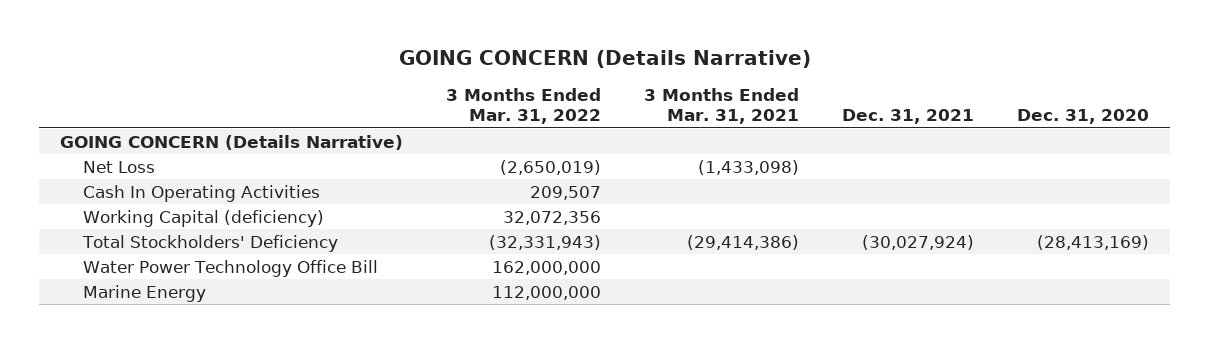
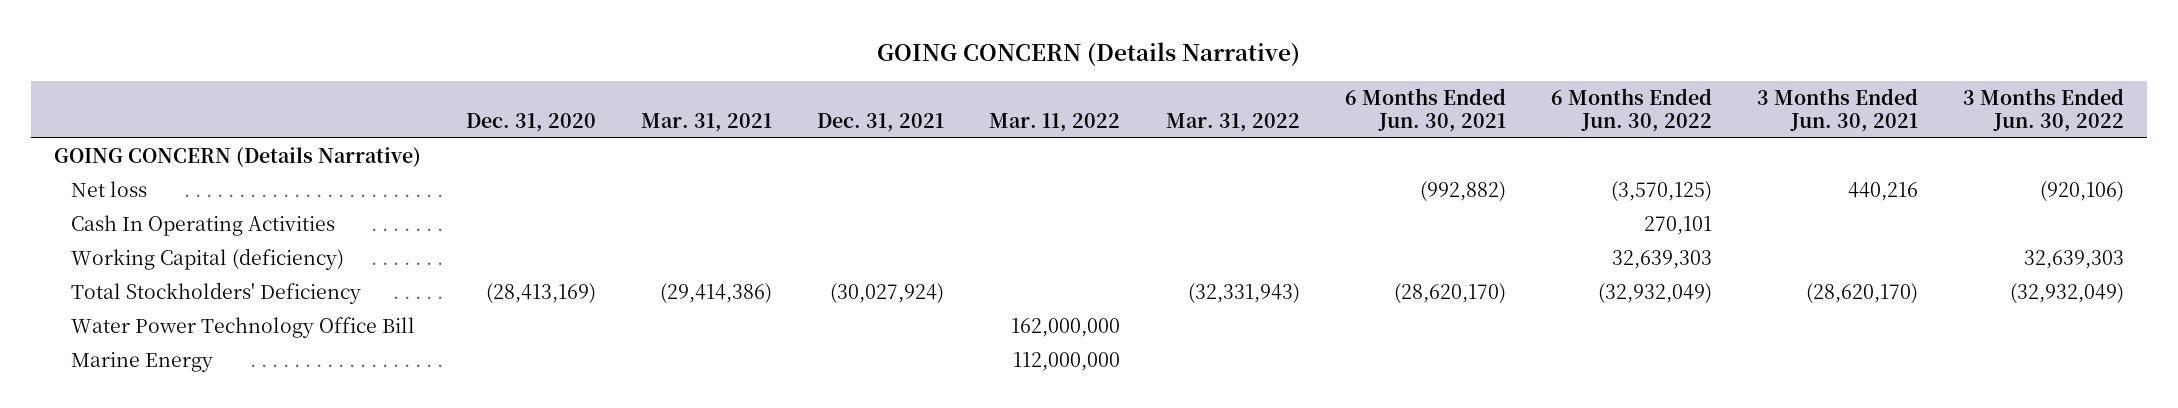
- | 3 Months Ended Mar. 31, 2022 | 3 Months Ended Mar. 31, 2021 | Dec. 31, 2021 | Dec. 31, 2020
+ | Dec. 31, 2020 | Mar. 31, 2021 | Dec. 31, 2021 | Mar. 11, 2022 | Mar. 31, 2022 | 6 Months Ended Jun. 30, 2021 | 6 Months Ended Jun. 30, 2022 | 3 Months Ended Jun. 30, 2021 | 3 Months Ended Jun. 30, 2022
- Net Loss | (2,650,019) | (1,433,098) | |
+ Net loss | | | | | | (992,882) | (3,570,125) | 440,216 | (920,106)

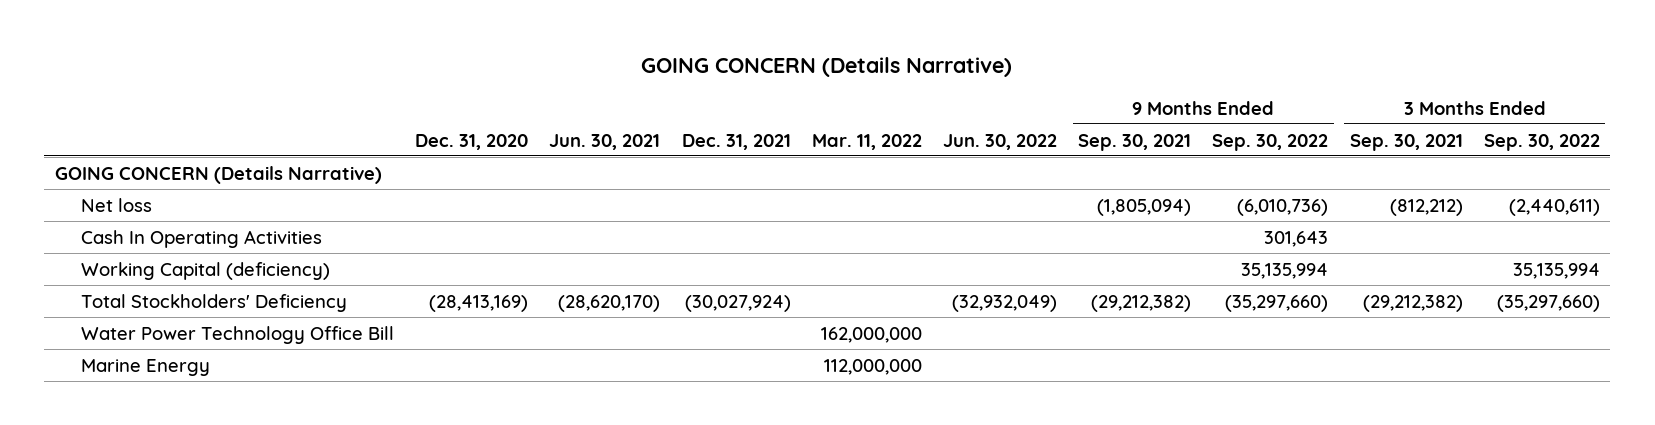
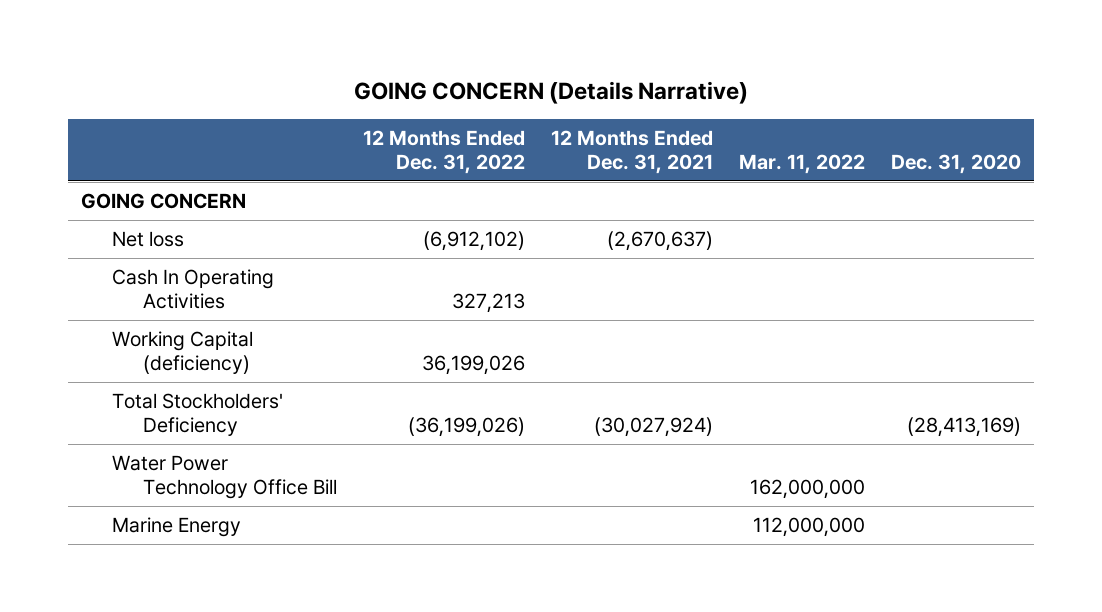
- | Dec. 31, 2020 | Jun. 30, 2021 | Dec. 31, 2021 | Mar. 11, 2022 | Jun. 30, 2022 | 9 Months Ended Sep. 30, 2021 | 9 Months Ended Sep. 30, 2022 | 3 Months Ended Sep. 30, 2021 | 3 Months Ended Sep. 30, 2022
+ | 12 Months Ended Dec. 31, 2022 | 12 Months Ended Dec. 31, 2021 | Mar. 11, 2022 | Dec. 31, 2020
- GOING CONCERN (Details Narrative)
+ GOING CONCERN

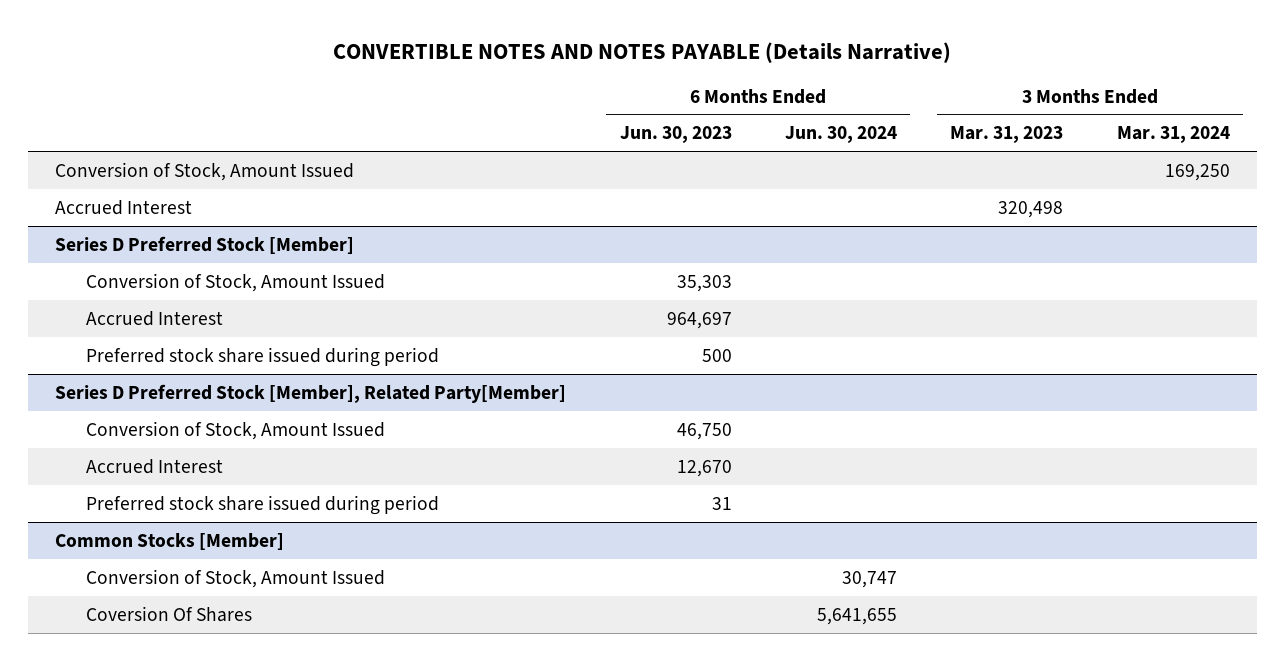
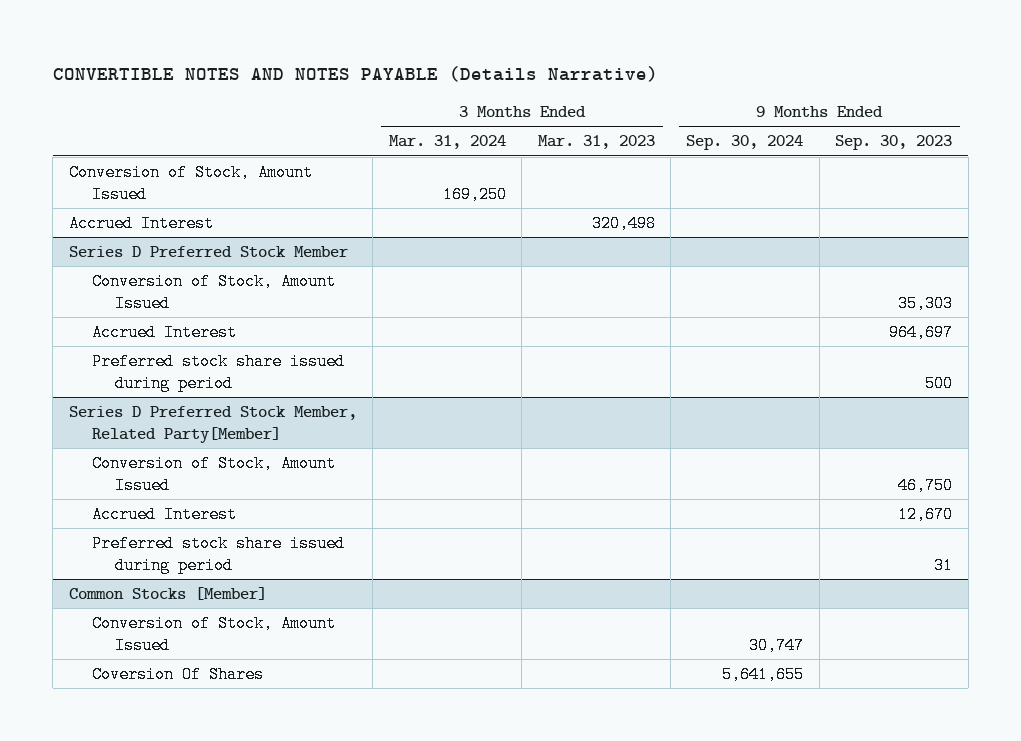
- | 6 Months Ended Jun. 30, 2023 | 6 Months Ended Jun. 30, 2024 | 3 Months Ended Mar. 31, 2023 | 3 Months Ended Mar. 31, 2024
+ | 3 Months Ended Mar. 31, 2024 | 3 Months Ended Mar. 31, 2023 | 9 Months Ended Sep. 30, 2024 | 9 Months Ended Sep. 30, 2023
- Series D Preferred Stock [Member]
+ Series D Preferred Stock Member
- Series D Preferred Stock [Member], Related Party[Member]
+ Series D Preferred Stock Member, Related Party[Member]

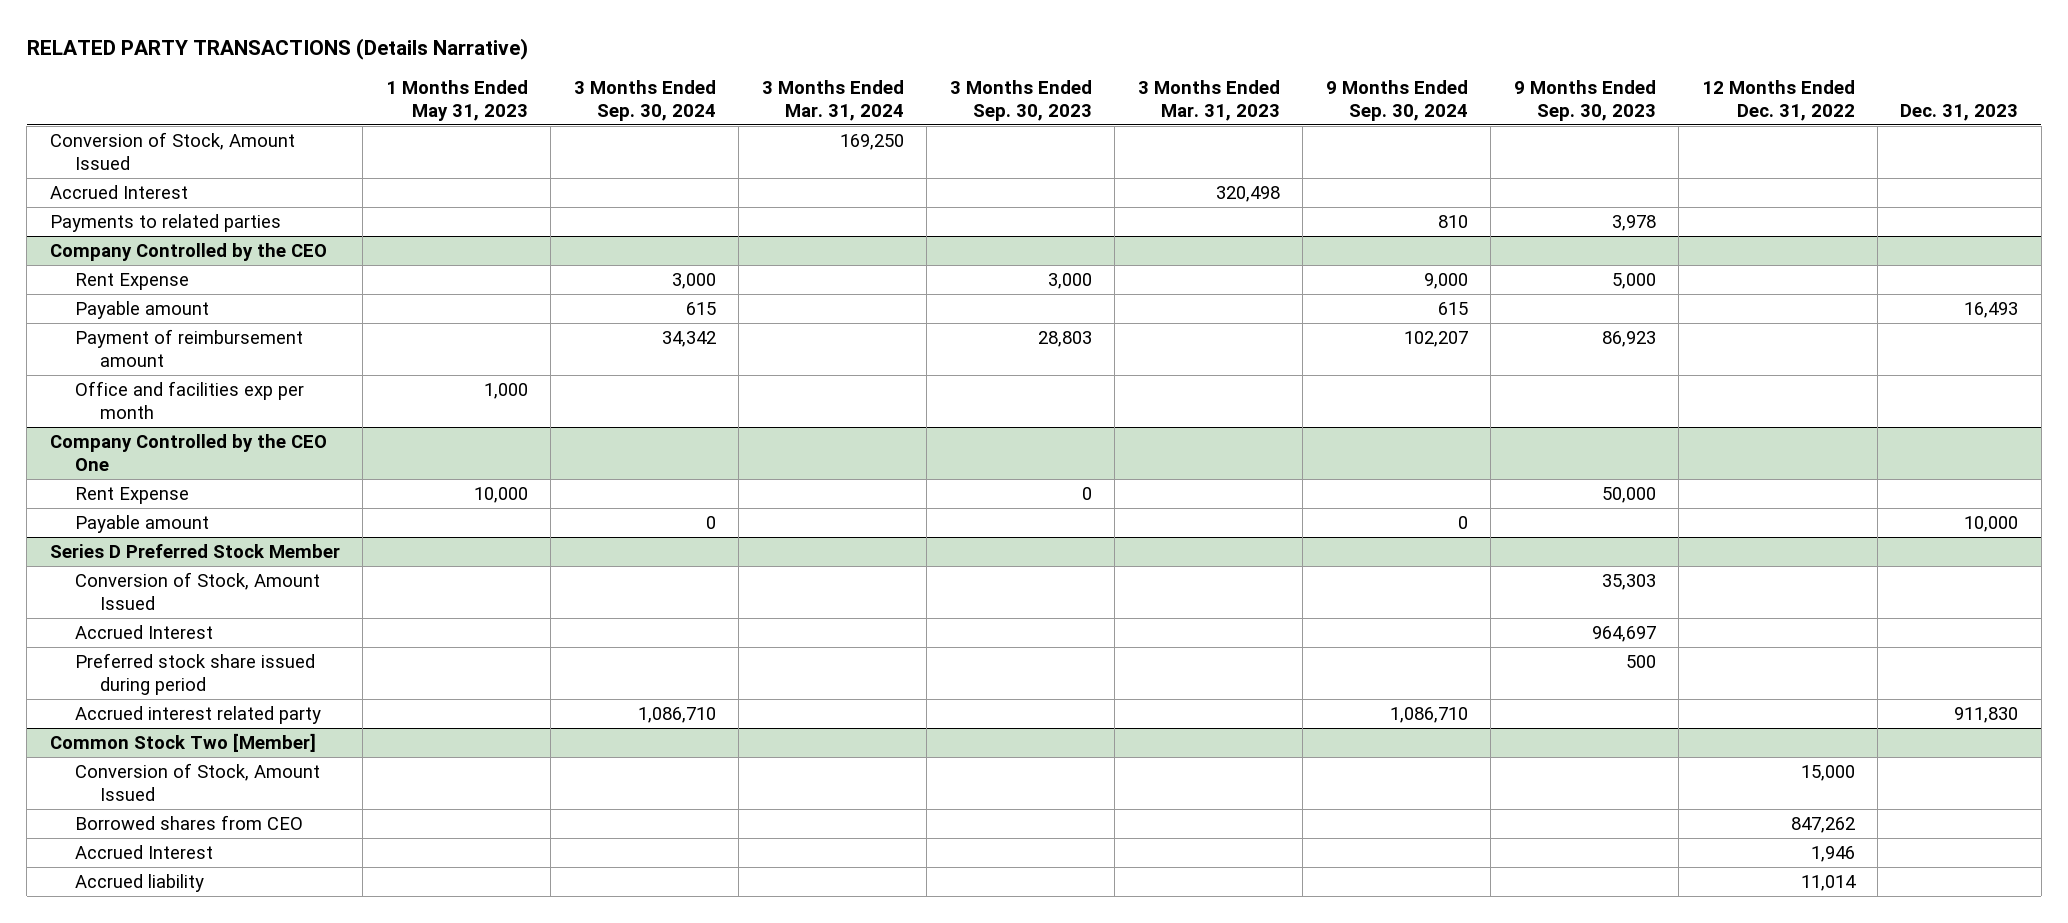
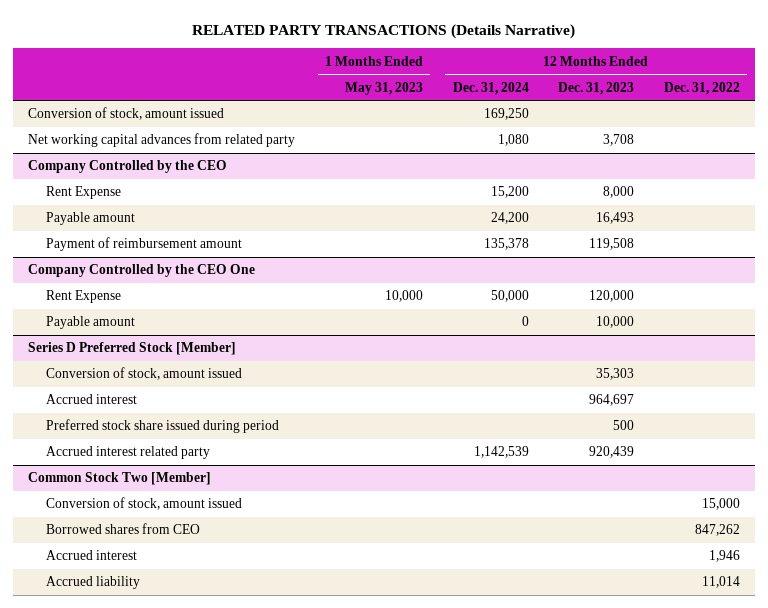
- | 1 Months Ended May 31, 2023 | 3 Months Ended Sep. 30, 2024 | 3 Months Ended Mar. 31, 2024 | 3 Months Ended Sep. 30, 2023 | 3 Months Ended Mar. 31, 2023 | 9 Months Ended Sep. 30, 2024 | 9 Months Ended Sep. 30, 2023 | 12 Months Ended Dec. 31, 2022 | Dec. 31, 2023
+ | 1 Months Ended May 31, 2023 | 12 Months Ended Dec. 31, 2024 | 12 Months Ended Dec. 31, 2023 | 12 Months Ended Dec. 31, 2022
- Conversion of Stock, Amount Issued | | | 169,250 | | | | | |
- Accrued Interest | | | | | 320,498 | | | |
- Payments to related parties | | | | | | 810 | 3,978 | |
+ Conversion of stock, amount issued | | 169,250 | |
+ Net working capital advances from related party | | 1,080 | 3,708 |
@ Company Controlled by the CEO
- Office and facilities exp per month | 1,000 | | | | | | | |
- Series D Preferred Stock Member
- Conversion of Stock, Amount Issued | | | | | | | 35,303 | |
- Accrued Interest | | | | | | | 964,697 | |
+ Series D Preferred Stock [Member]
+ Conversion of stock, amount issued | | | 35,303 |
+ Accrued interest | | | 964,697 |
@ Common Stock Two [Member]
- Conversion of Stock, Amount Issued | | | | | | | | 15,000 |
+ Conversion of stock, amount issued | | | | 15,000
- Accrued Interest | | | | | | | | 1,946 |
+ Accrued interest | | | | 1,946

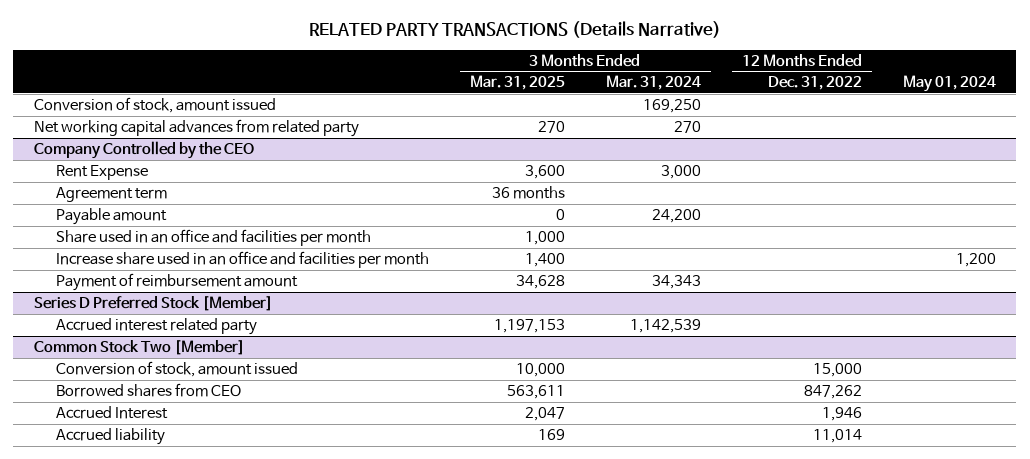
- | 1 Months Ended May 31, 2023 | 12 Months Ended Dec. 31, 2024 | 12 Months Ended Dec. 31, 2023 | 12 Months Ended Dec. 31, 2022
+ | 3 Months Ended Mar. 31, 2025 | 3 Months Ended Mar. 31, 2024 | 12 Months Ended Dec. 31, 2022 | May 01, 2024
@ Company Controlled by the CEO
+ Agreement term | 36 months | | |
+ Share used in an office and facilities per month | 1,000 | | |
+ Increase share used in an office and facilities per month | 1,400 | | | 1,200
- Company Controlled by the CEO One
- Rent Expense | 10,000 | 50,000 | 120,000 |
- Payable amount | | 0 | 10,000 |
@ Series D Preferred Stock [Member]
- Conversion of stock, amount issued | | | 35,303 |
- Accrued interest | | | 964,697 |
- Preferred stock share issued during period | | | 500 |
@ Common Stock Two [Member]
- Accrued interest | | | | 1,946
+ Accrued Interest | 2,047 | | 1,946 |

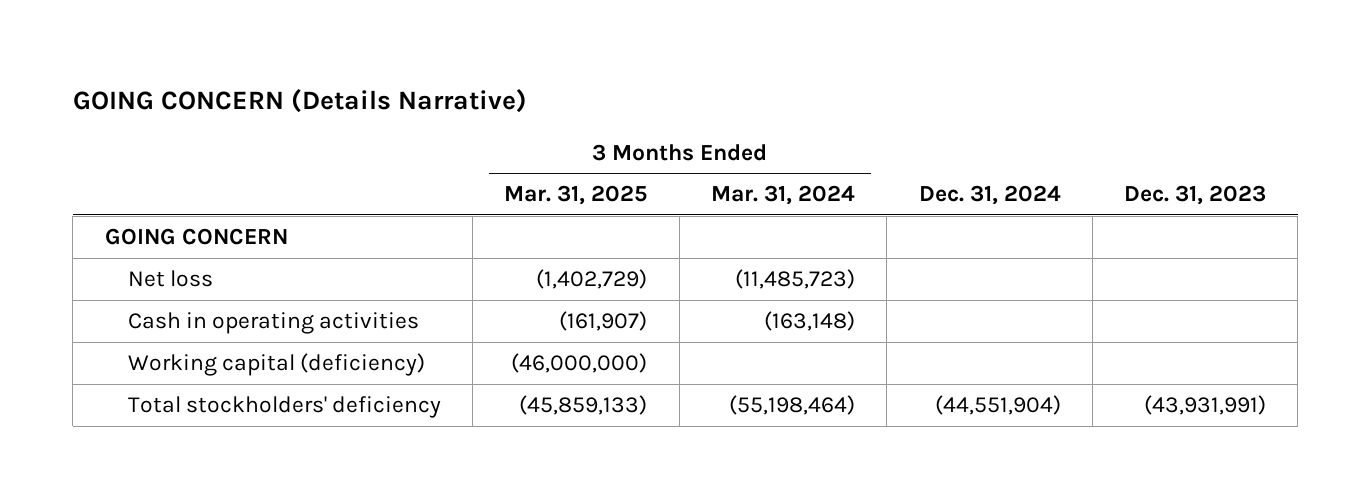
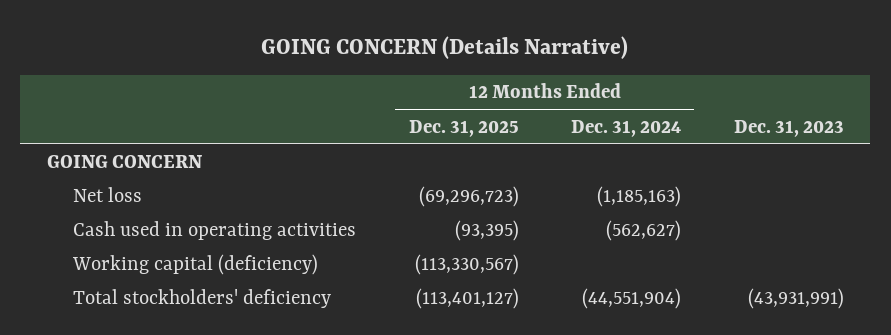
- | 3 Months Ended Mar. 31, 2025 | 3 Months Ended Mar. 31, 2024 | Dec. 31, 2024 | Dec. 31, 2023
+ | 12 Months Ended Dec. 31, 2025 | 12 Months Ended Dec. 31, 2024 | Dec. 31, 2023
- Cash in operating activities | (161,907) | (163,148) | |
+ Cash used in operating activities | (93,395) | (562,627) |

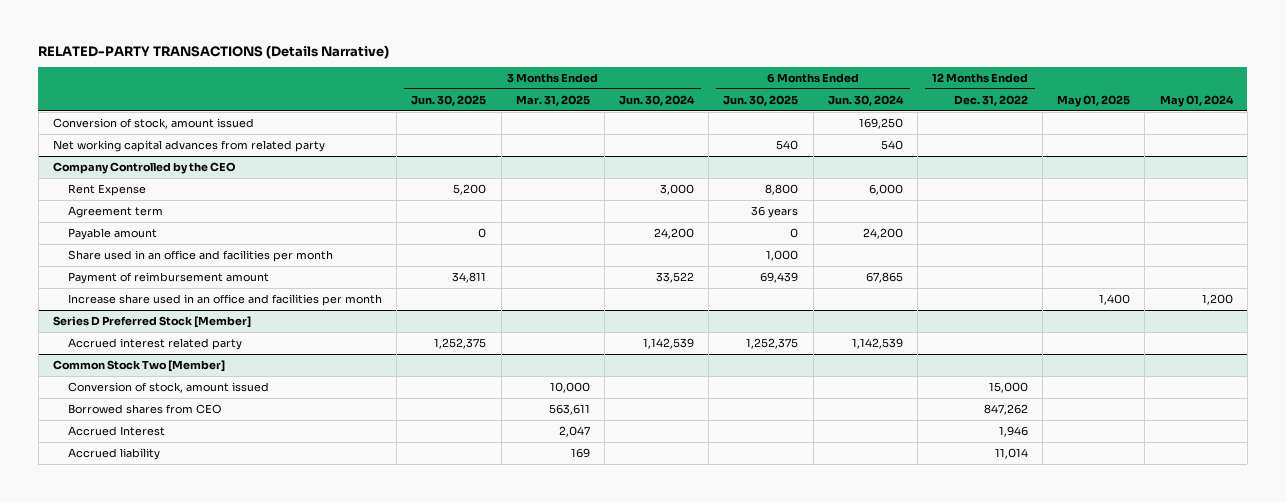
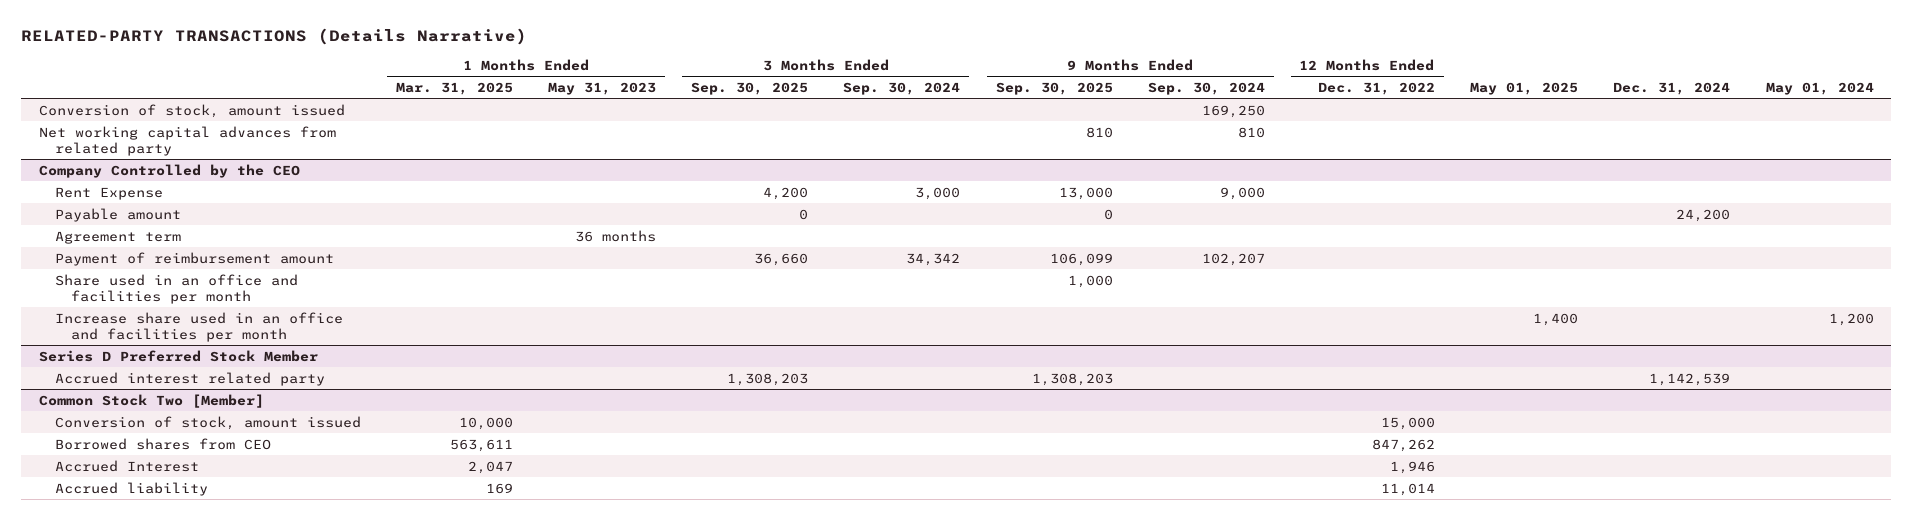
- | 3 Months Ended Jun. 30, 2025 | 3 Months Ended Mar. 31, 2025 | 3 Months Ended Jun. 30, 2024 | 6 Months Ended Jun. 30, 2025 | 6 Months Ended Jun. 30, 2024 | 12 Months Ended Dec. 31, 2022 | May 01, 2025 | May 01, 2024
+ | 1 Months Ended Mar. 31, 2025 | 1 Months Ended May 31, 2023 | 3 Months Ended Sep. 30, 2025 | 3 Months Ended Sep. 30, 2024 | 9 Months Ended Sep. 30, 2025 | 9 Months Ended Sep. 30, 2024 | 12 Months Ended Dec. 31, 2022 | May 01, 2025 | Dec. 31, 2024 | May 01, 2024
@ Company Controlled by the CEO
moved down: Agreement term | | 36 months | | | | | | | |
moved down: Share used in an office and facilities per month | | | | | 1,000 | | | | |
- Series D Preferred Stock [Member]
+ Series D Preferred Stock Member

